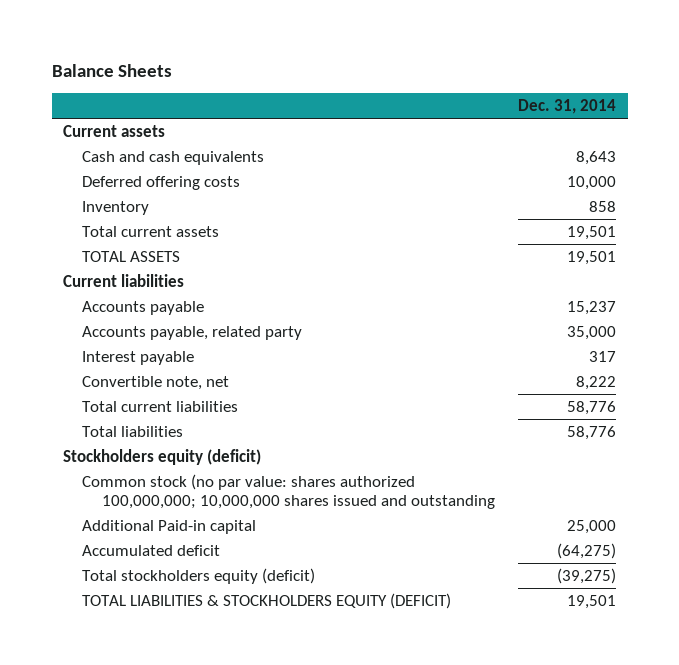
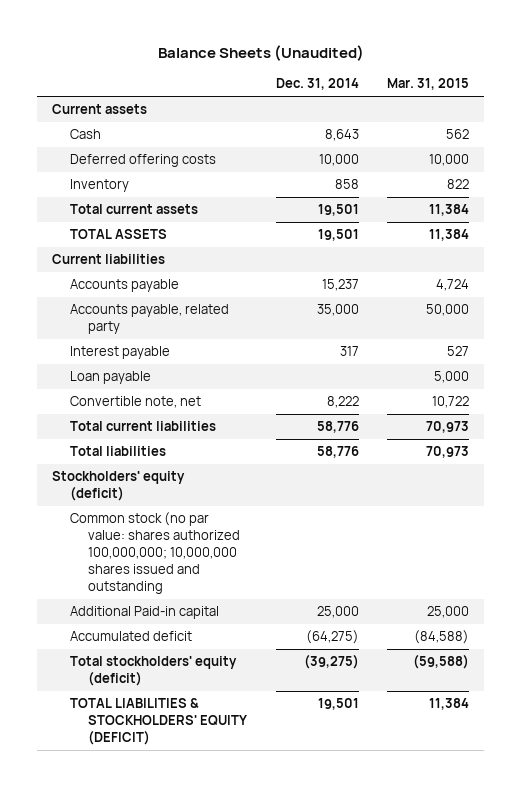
- Balance Sheets
+ Balance Sheets (Unaudited)
- | Dec. 31, 2014
+ | Dec. 31, 2014 | Mar. 31, 2015
- Cash and cash equivalents | 8,643
+ Cash | 8,643 | 562
+ Loan payable | | 5,000
- Stockholders equity (deficit)
+ Stockholders' equity (deficit)
- Total stockholders equity (deficit) | (39,275)
- TOTAL LIABILITIES & STOCKHOLDERS EQUITY (DEFICIT) | 19,501
+ Total stockholders' equity (deficit) | (39,275) | (59,588)
+ TOTAL LIABILITIES & STOCKHOLDERS' EQUITY (DEFICIT) | 19,501 | 11,384

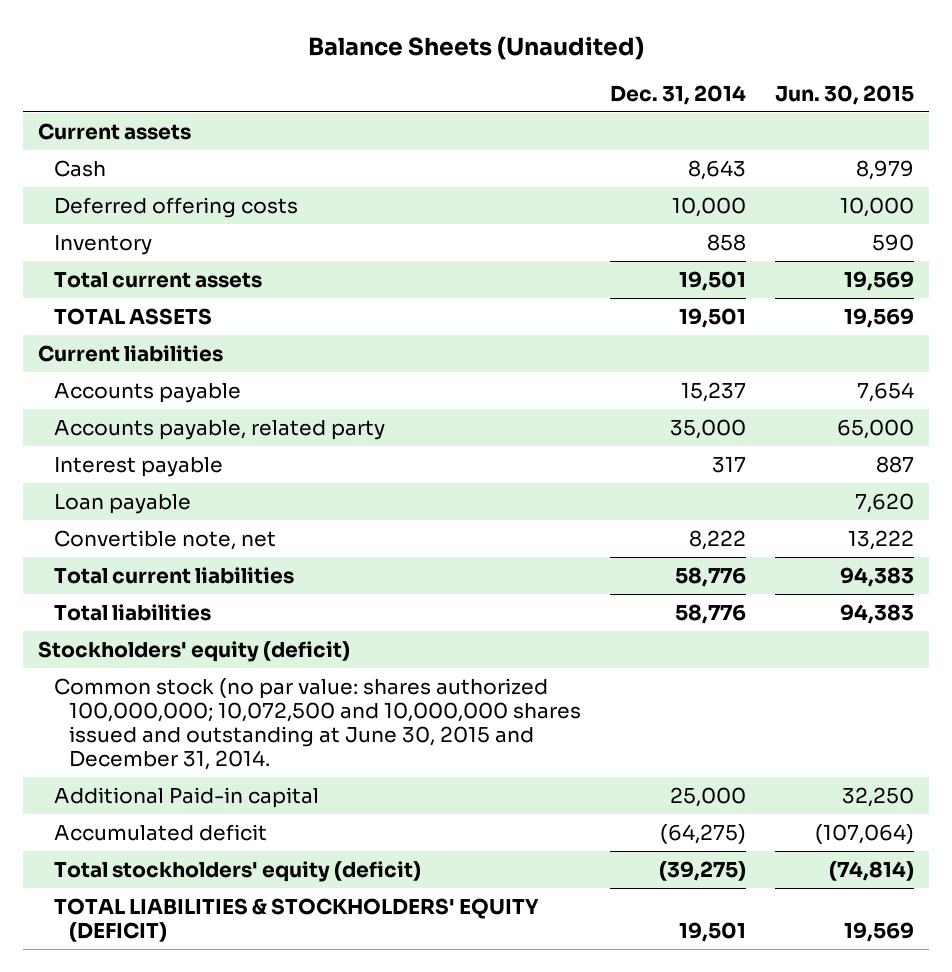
- | Dec. 31, 2014 | Mar. 31, 2015
+ | Dec. 31, 2014 | Jun. 30, 2015
- Common stock (no par value: shares authorized 100,000,000; 10,000,000 shares issued and outstanding
+ Common stock (no par value: shares authorized 100,000,000; 10,072,500 and 10,000,000 shares issued and outstanding at June 30, 2015 and December 31, 2014.

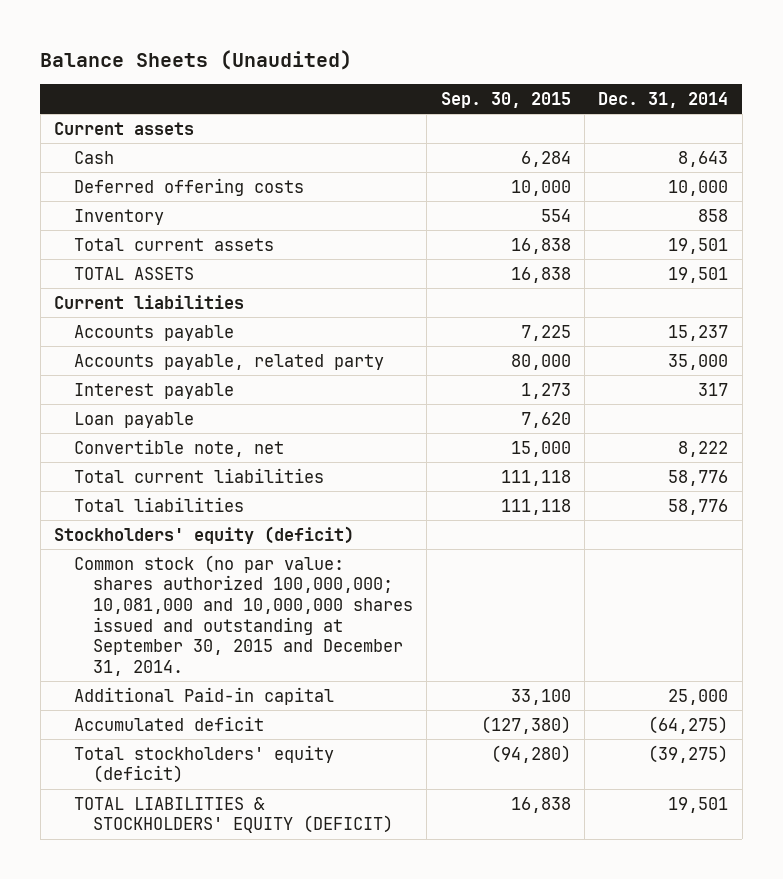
- | Dec. 31, 2014 | Jun. 30, 2015
+ | Sep. 30, 2015 | Dec. 31, 2014
- Common stock (no par value: shares authorized 100,000,000; 10,072,500 and 10,000,000 shares issued and outstanding at June 30, 2015 and December 31, 2014.
+ Common stock (no par value: shares authorized 100,000,000; 10,081,000 and 10,000,000 shares issued and outstanding at September 30, 2015 and December 31, 2014.

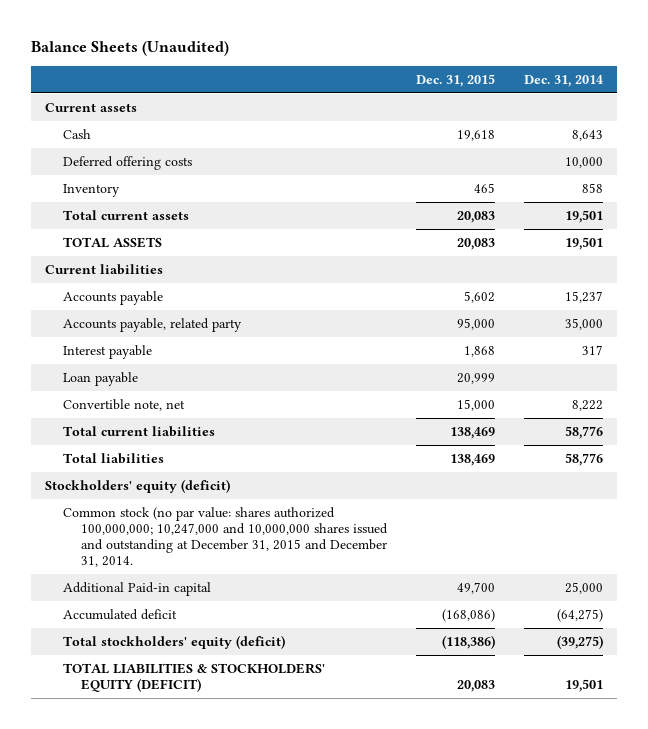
- | Sep. 30, 2015 | Dec. 31, 2014
+ | Dec. 31, 2015 | Dec. 31, 2014
- Common stock (no par value: shares authorized 100,000,000; 10,081,000 and 10,000,000 shares issued and outstanding at September 30, 2015 and December 31, 2014.
+ Common stock (no par value: shares authorized 100,000,000; 10,247,000 and 10,000,000 shares issued and outstanding at December 31, 2015 and December 31, 2014.

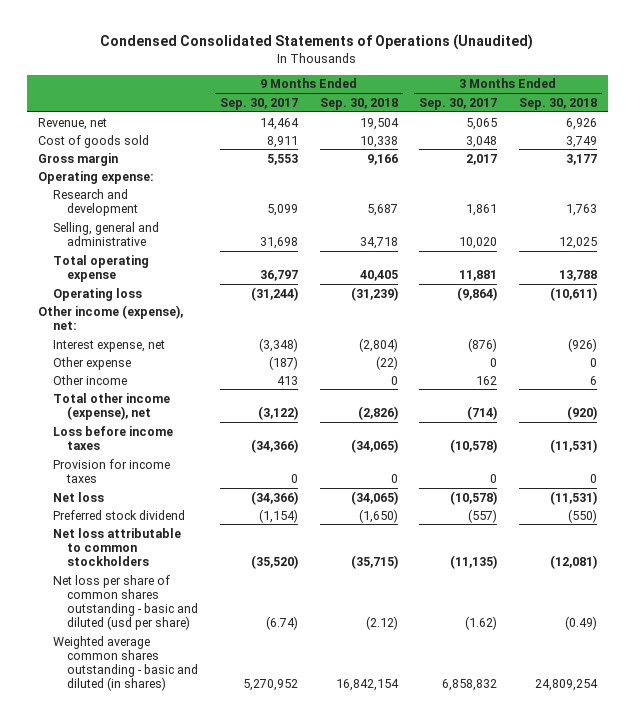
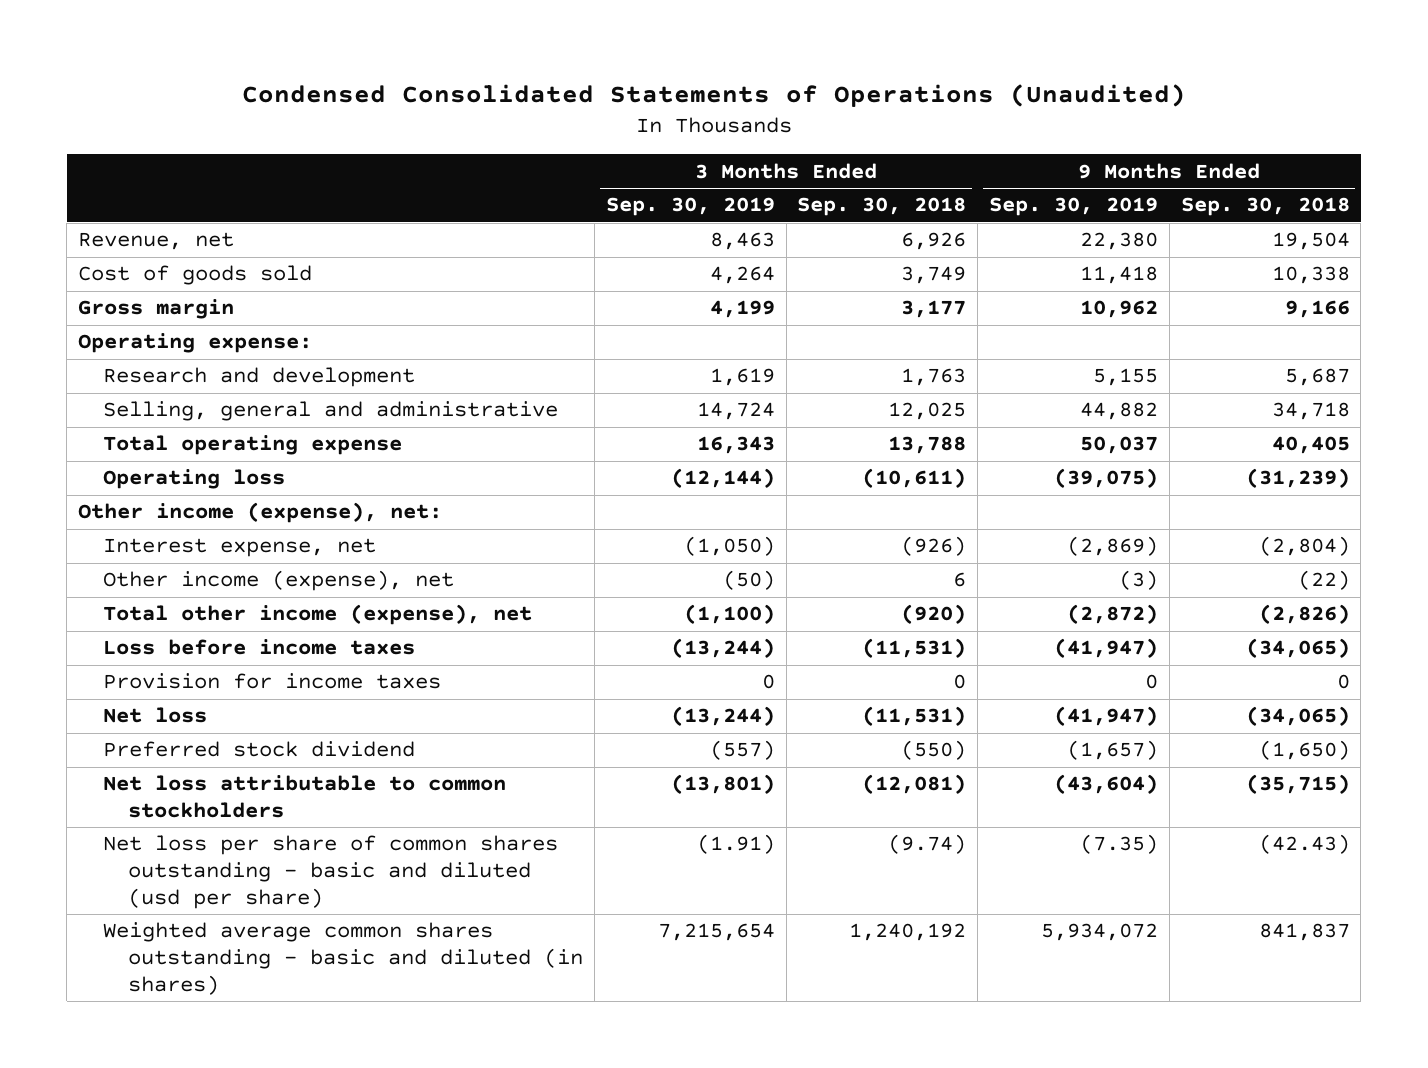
- | 9 Months Ended Sep. 30, 2017 | 9 Months Ended Sep. 30, 2018 | 3 Months Ended Sep. 30, 2017 | 3 Months Ended Sep. 30, 2018
+ | 3 Months Ended Sep. 30, 2019 | 3 Months Ended Sep. 30, 2018 | 9 Months Ended Sep. 30, 2019 | 9 Months Ended Sep. 30, 2018
- Other expense | (187) | (22) | 0 | 0
- Other income | 413 | 0 | 162 | 6
+ Other income (expense), net | (50) | 6 | (3) | (22)
- Net loss per share of common shares outstanding - basic and diluted (usd per share) | (6.74) | (2.12) | (1.62) | (0.49)
- Weighted average common shares outstanding - basic and diluted (in shares) | 5,270,952 | 16,842,154 | 6,858,832 | 24,809,254
+ Net loss per share of common shares outstanding - basic and diluted (usd per share) | (1.91) | (9.74) | (7.35) | (42.43)
+ Weighted average common shares outstanding - basic and diluted (in shares) | 7,215,654 | 1,240,192 | 5,934,072 | 841,837

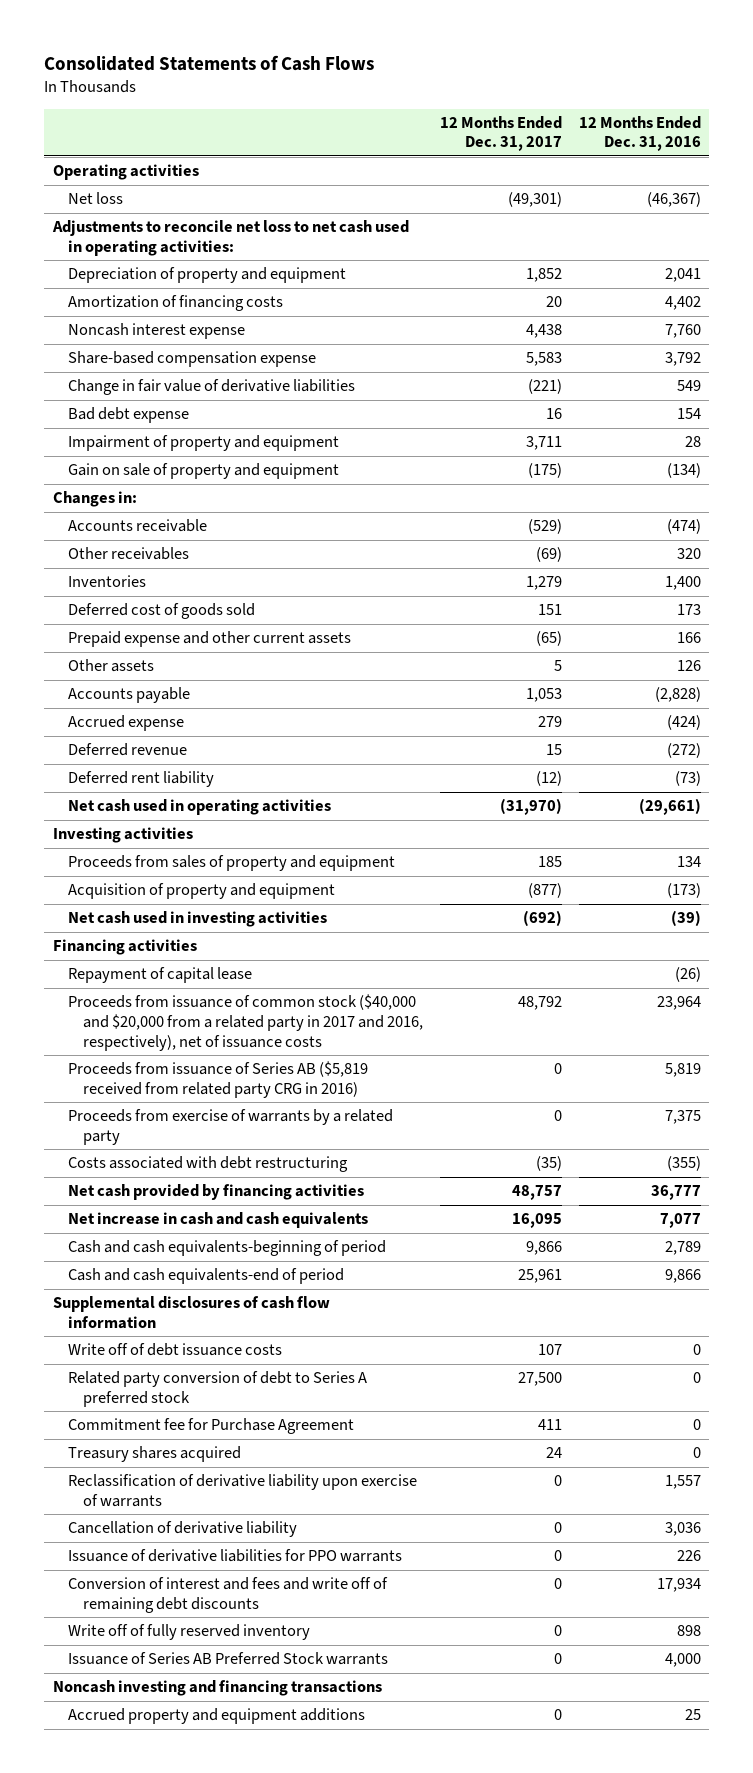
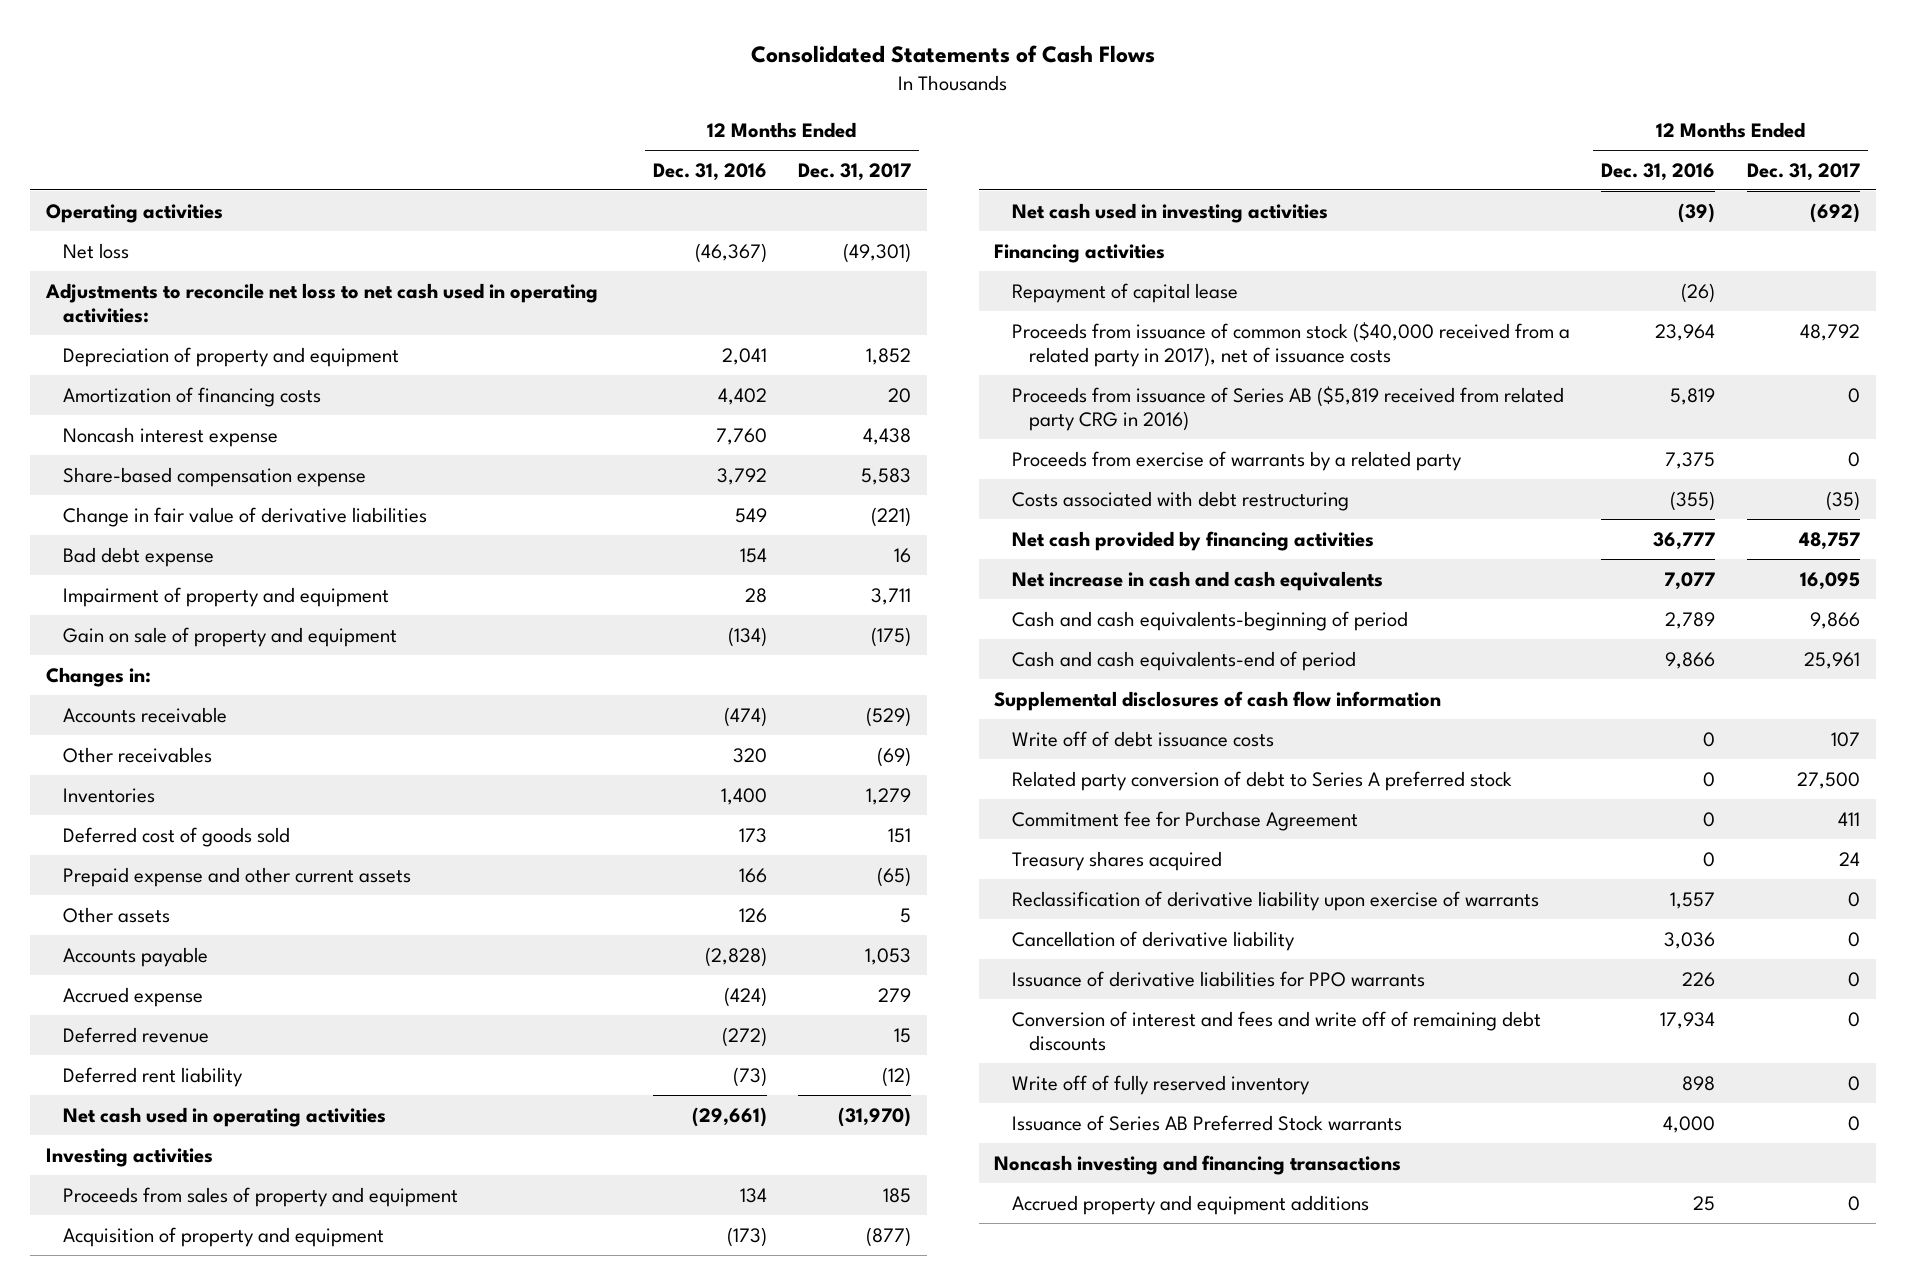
- | 12 Months Ended Dec. 31, 2017 | 12 Months Ended Dec. 31, 2016
+ | 12 Months Ended Dec. 31, 2016 | 12 Months Ended Dec. 31, 2017
- Proceeds from issuance of common stock ($40,000 and $20,000 from a related party in 2017 and 2016, respectively), net of issuance costs | 48,792 | 23,964
+ Proceeds from issuance of common stock ($40,000 received from a related party in 2017), net of issuance costs | 23,964 | 48,792

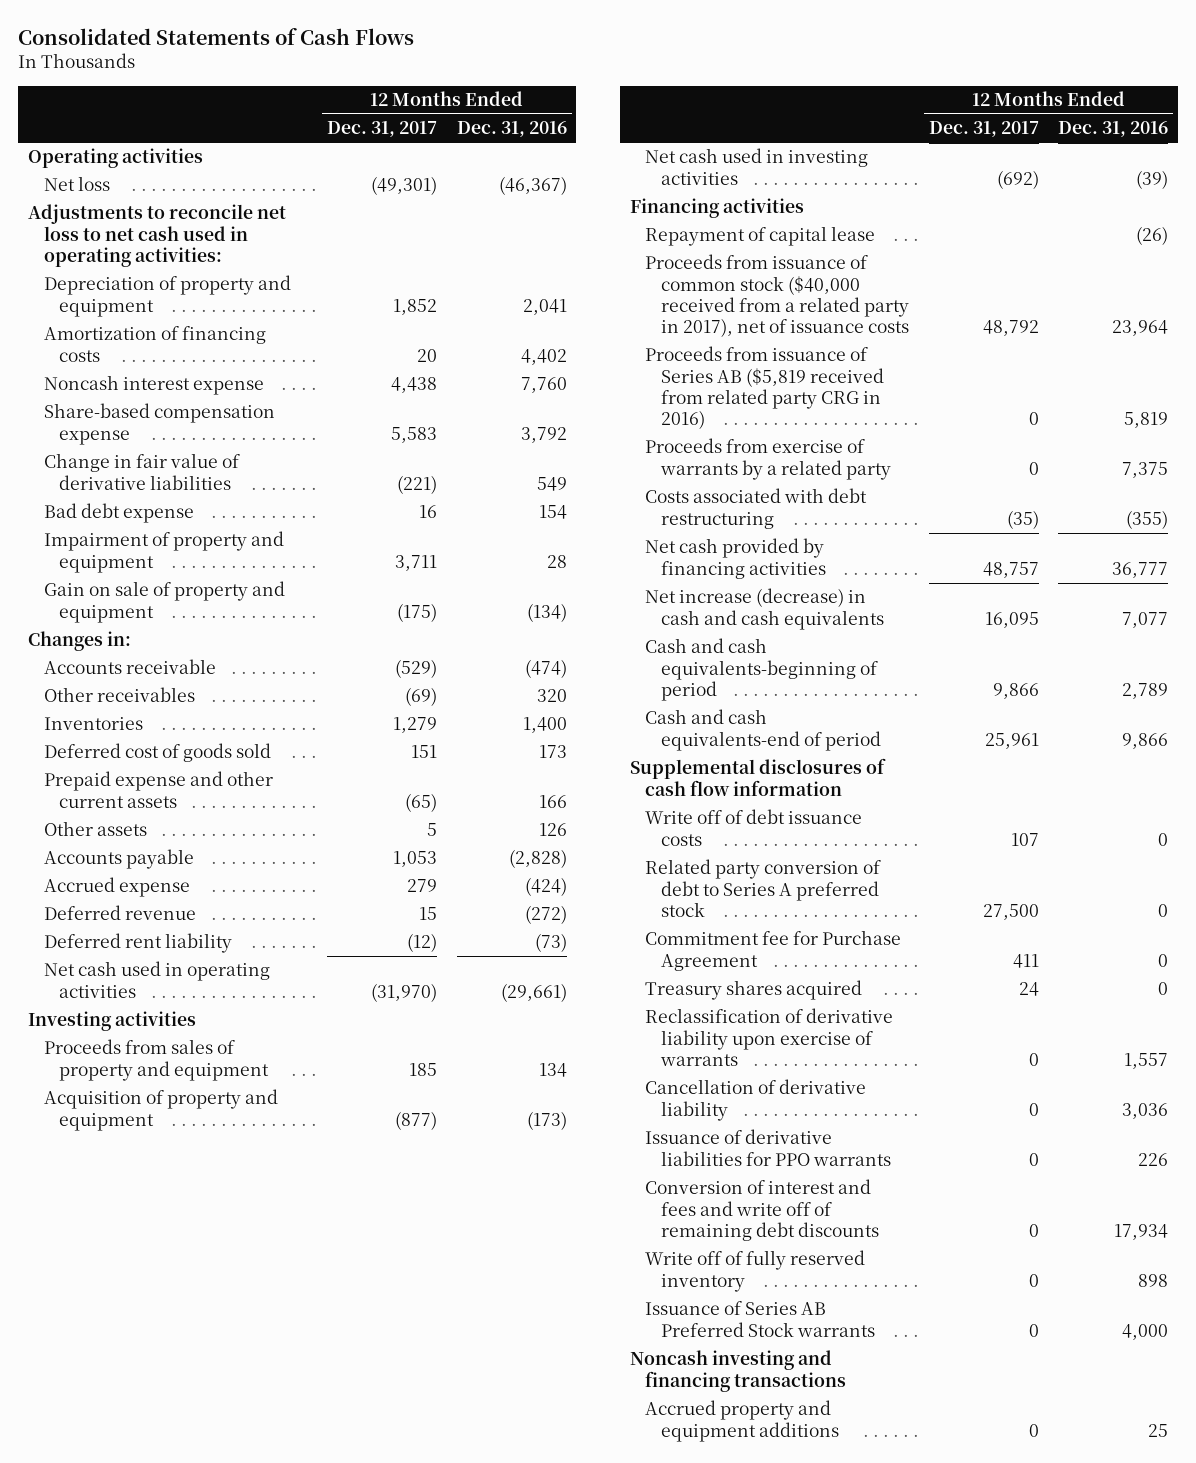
- | 12 Months Ended Dec. 31, 2016 | 12 Months Ended Dec. 31, 2017
+ | 12 Months Ended Dec. 31, 2017 | 12 Months Ended Dec. 31, 2016
- Net increase in cash and cash equivalents | 7,077 | 16,095
+ Net increase (decrease) in cash and cash equivalents | 16,095 | 7,077

